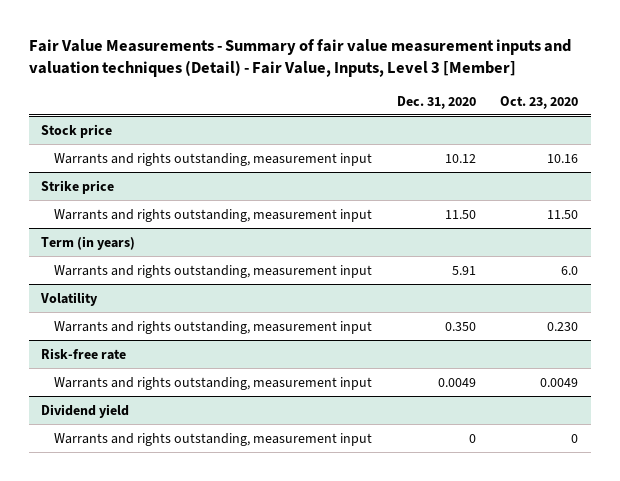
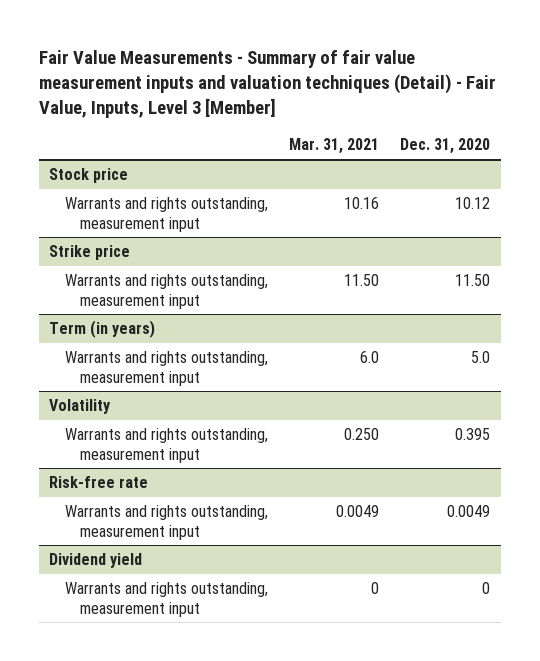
- | Dec. 31, 2020 | Oct. 23, 2020
+ | Mar. 31, 2021 | Dec. 31, 2020
@ Term (in years)
- Warrants and rights outstanding, measurement input | 5.91 | 6.0
+ Warrants and rights outstanding, measurement input | 6.0 | 5.0
@ Volatility
- Warrants and rights outstanding, measurement input | 0.350 | 0.230
+ Warrants and rights outstanding, measurement input | 0.250 | 0.395

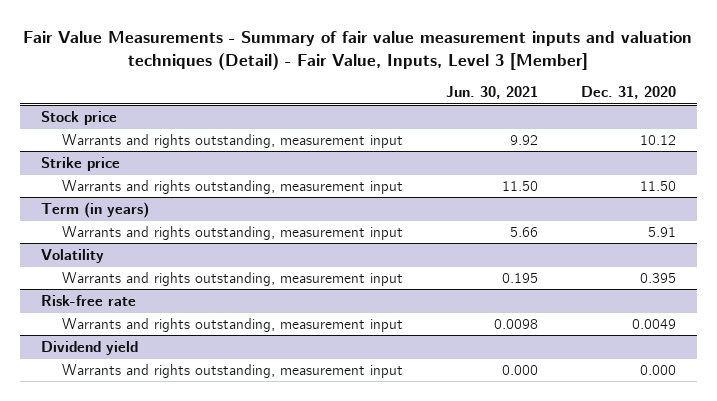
- | Mar. 31, 2021 | Dec. 31, 2020
+ | Jun. 30, 2021 | Dec. 31, 2020
@ Term (in years)
- Warrants and rights outstanding, measurement input | 6.0 | 5.0
+ Warrants and rights outstanding, measurement input | 5.66 | 5.91
@ Dividend yield
- Warrants and rights outstanding, measurement input | 0 | 0
+ Warrants and rights outstanding, measurement input | 0.000 | 0.000

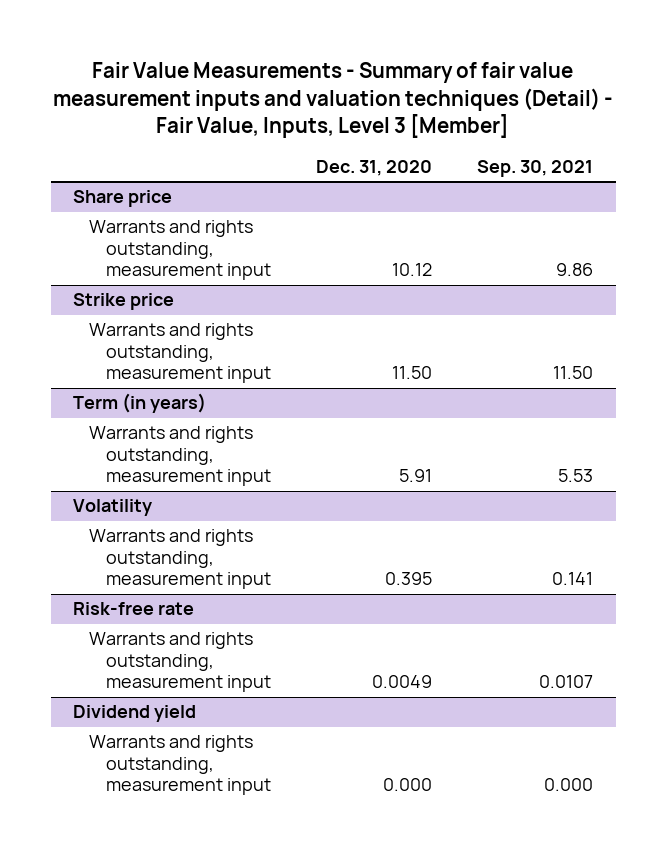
- | Jun. 30, 2021 | Dec. 31, 2020
+ | Dec. 31, 2020 | Sep. 30, 2021
- Stock price
+ Share price

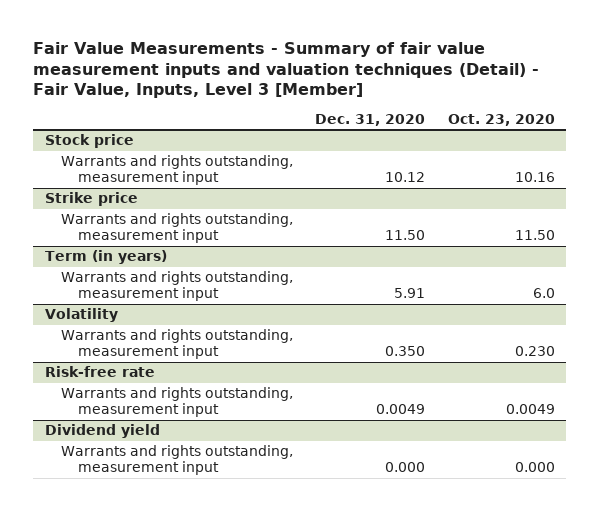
- | Dec. 31, 2020 | Sep. 30, 2021
+ | Dec. 31, 2020 | Oct. 23, 2020
- Share price
+ Stock price
@ Volatility
- Warrants and rights outstanding, measurement input | 0.395 | 0.141
+ Warrants and rights outstanding, measurement input | 0.350 | 0.230

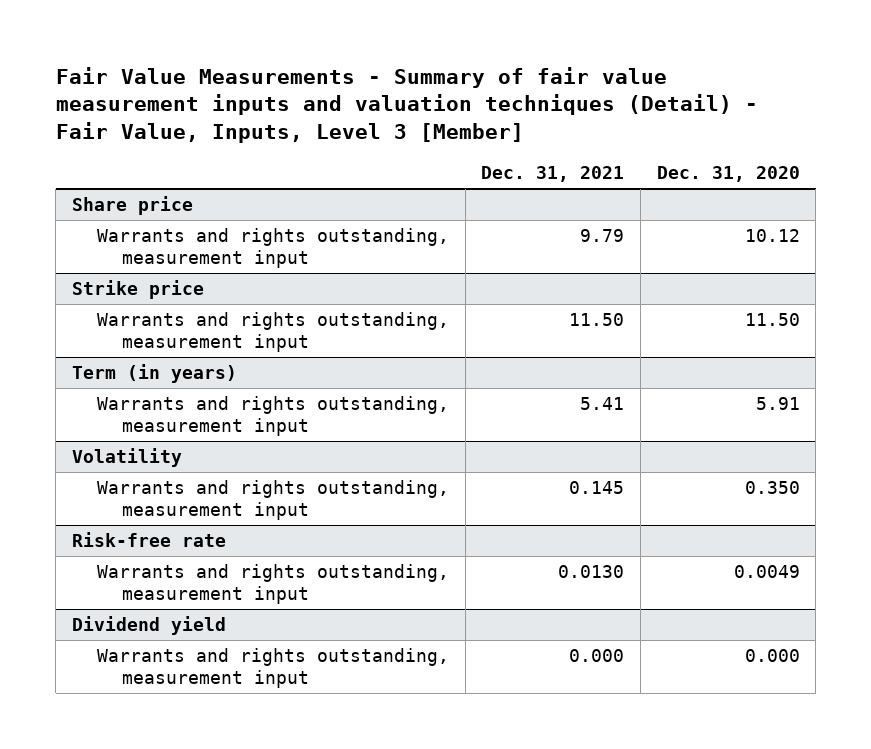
- | Dec. 31, 2020 | Oct. 23, 2020
+ | Dec. 31, 2021 | Dec. 31, 2020
- Stock price
+ Share price

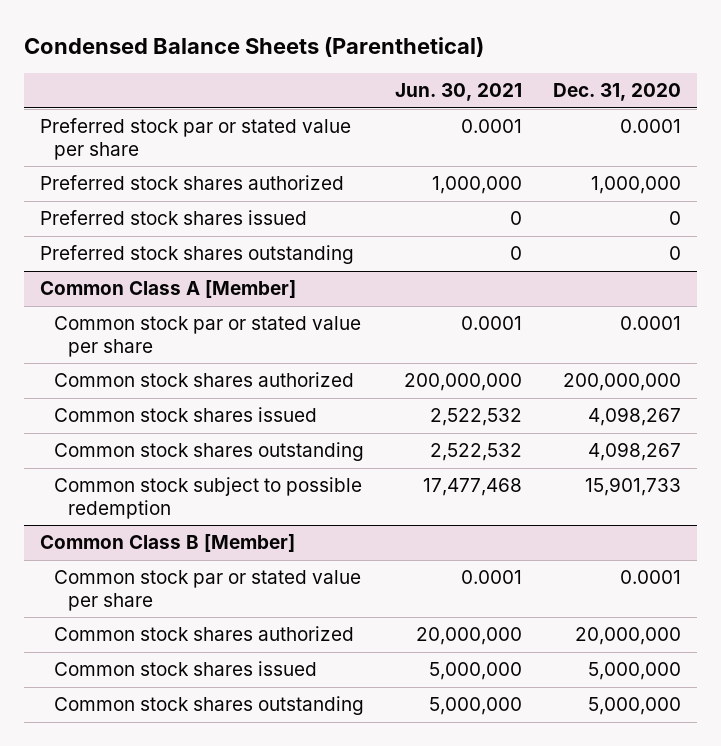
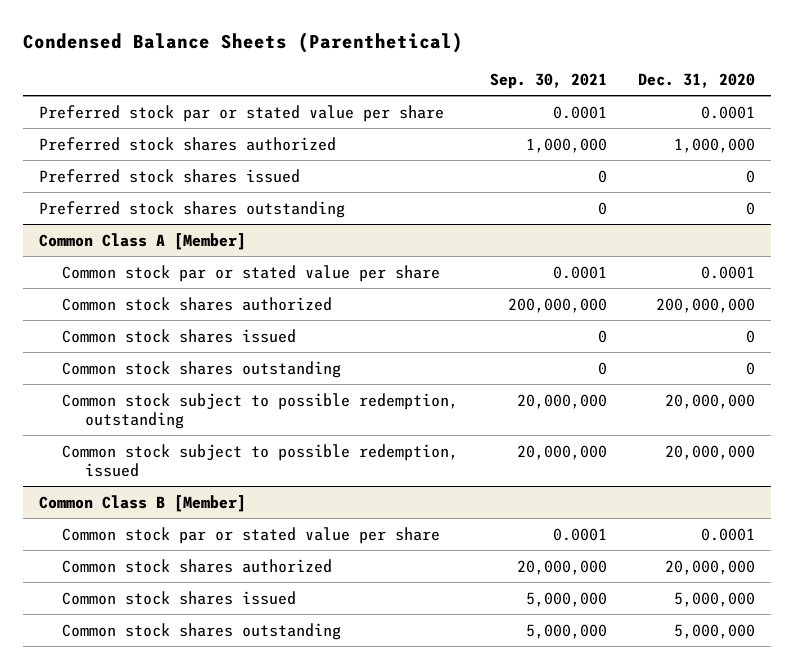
- | Jun. 30, 2021 | Dec. 31, 2020
+ | Sep. 30, 2021 | Dec. 31, 2020
@ Common Class A [Member]
- Common stock shares issued | 2,522,532 | 4,098,267
- Common stock shares outstanding | 2,522,532 | 4,098,267
- Common stock subject to possible redemption | 17,477,468 | 15,901,733
+ Common stock shares issued | 0 | 0
+ Common stock shares outstanding | 0 | 0
+ Common stock subject to possible redemption, outstanding | 20,000,000 | 20,000,000
+ Common stock subject to possible redemption, issued | 20,000,000 | 20,000,000

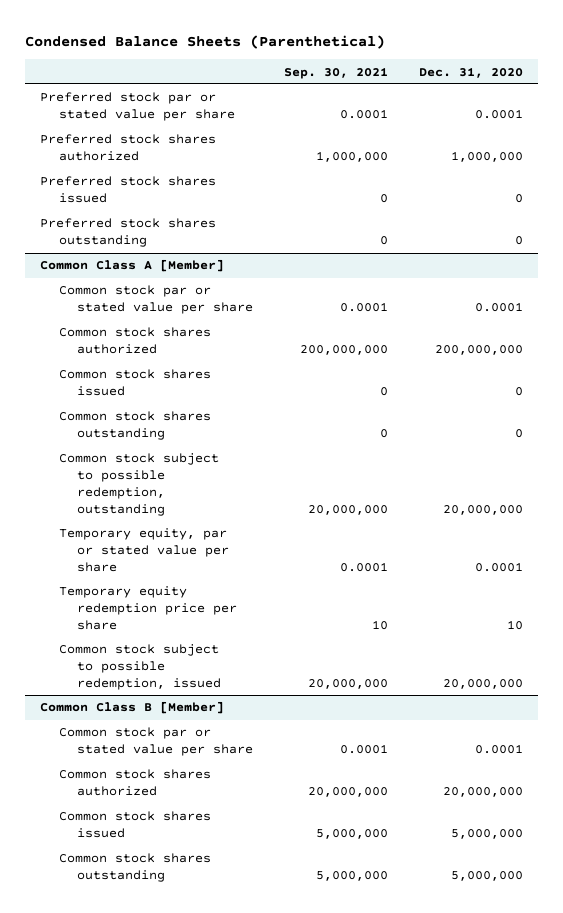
@ Common Class A [Member]
+ Temporary equity, par or stated value per share | 0.0001 | 0.0001
+ Temporary equity redemption price per share | 10 | 10

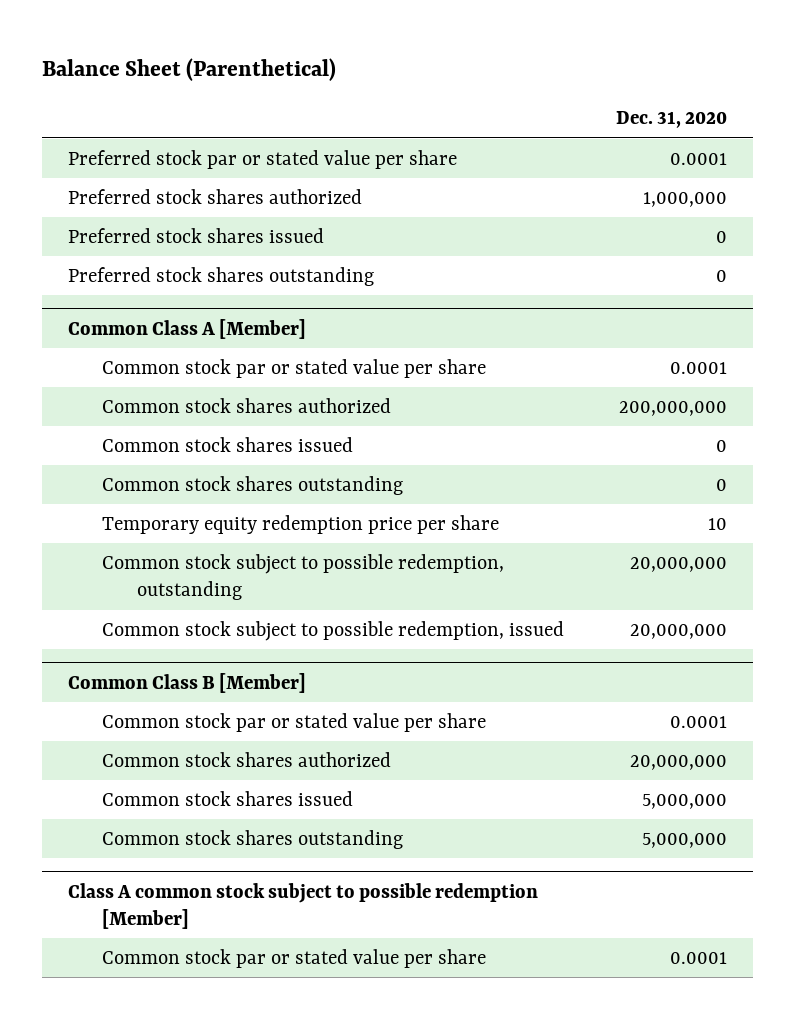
- Condensed Balance Sheets (Parenthetical)
+ Balance Sheet (Parenthetical)
- | Sep. 30, 2021 | Dec. 31, 2020
+ | Dec. 31, 2020
@ Common Class A [Member]
- Temporary equity, par or stated value per share | 0.0001 | 0.0001
moved down: Common stock subject to possible redemption, outstanding | 20,000,000
+ Class A common stock subject to possible redemption [Member]
+ Common stock par or stated value per share | 0.0001

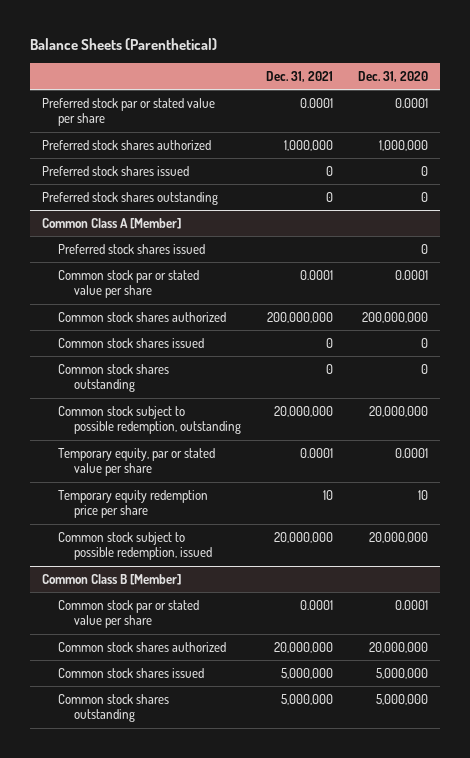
- Balance Sheet (Parenthetical)
+ Balance Sheets (Parenthetical)
- | Dec. 31, 2020
+ | Dec. 31, 2021 | Dec. 31, 2020
@ Common Class A [Member]
+ Preferred stock shares issued | | 0
+ Temporary equity, par or stated value per share | 0.0001 | 0.0001
moved down: Temporary equity redemption price per share | 10 | 10
- Class A common stock subject to possible redemption [Member]
- Common stock par or stated value per share | 0.0001

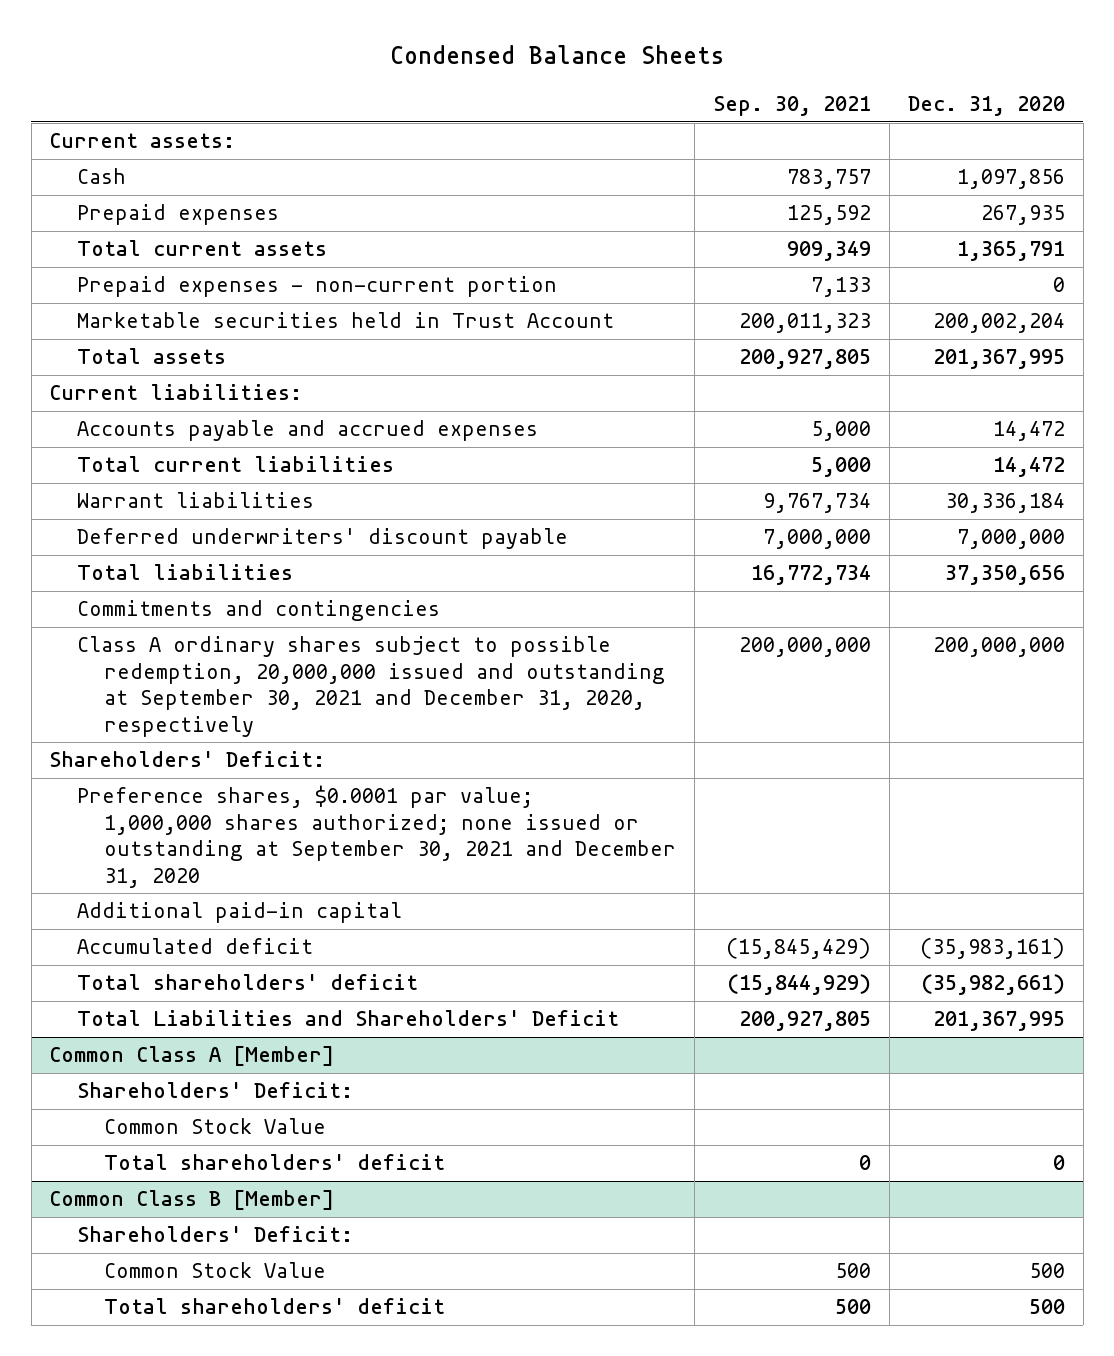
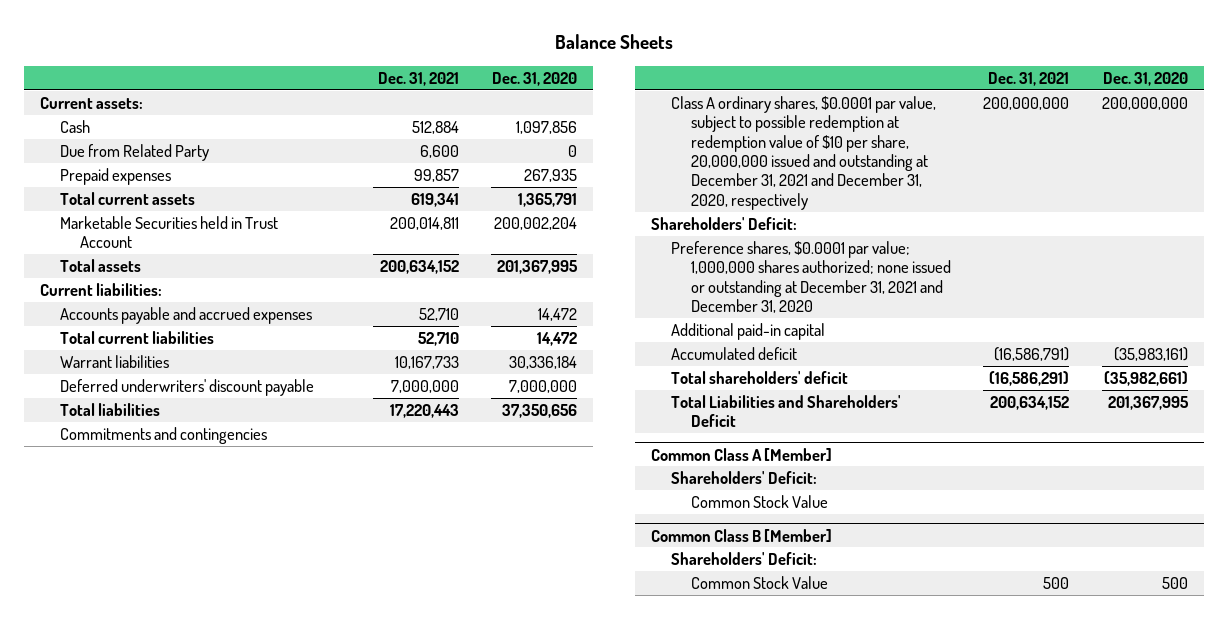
- Condensed Balance Sheets
+ Balance Sheets
- | Sep. 30, 2021 | Dec. 31, 2020
+ | Dec. 31, 2021 | Dec. 31, 2020
+ Due from Related Party | 6,600 | 0
- Prepaid expenses - non-current portion | 7,133 | 0
- Marketable securities held in Trust Account | 200,011,323 | 200,002,204
+ Marketable Securities held in Trust Account | 200,014,811 | 200,002,204
- Class A ordinary shares subject to possible redemption, 20,000,000 issued and outstanding at September 30, 2021 and December 31, 2020, respectively | 200,000,000 | 200,000,000
+ Class A ordinary shares, $0.0001 par value, subject to possible redemption at redemption value of $10 per share, 20,000,000 issued and outstanding at December 31, 2021 and December 31, 2020, respectively | 200,000,000 | 200,000,000
- Preference shares, $0.0001 par value; 1,000,000 shares authorized; none issued or outstanding at September 30, 2021 and December 31, 2020
+ Preference shares, $0.0001 par value; 1,000,000 shares authorized; none issued or outstanding at December 31, 2021 and December 31, 2020
@ Common Class A [Member]
- Total shareholders' deficit | 0 | 0
@ Common Class B [Member]
- Total shareholders' deficit | 500 | 500

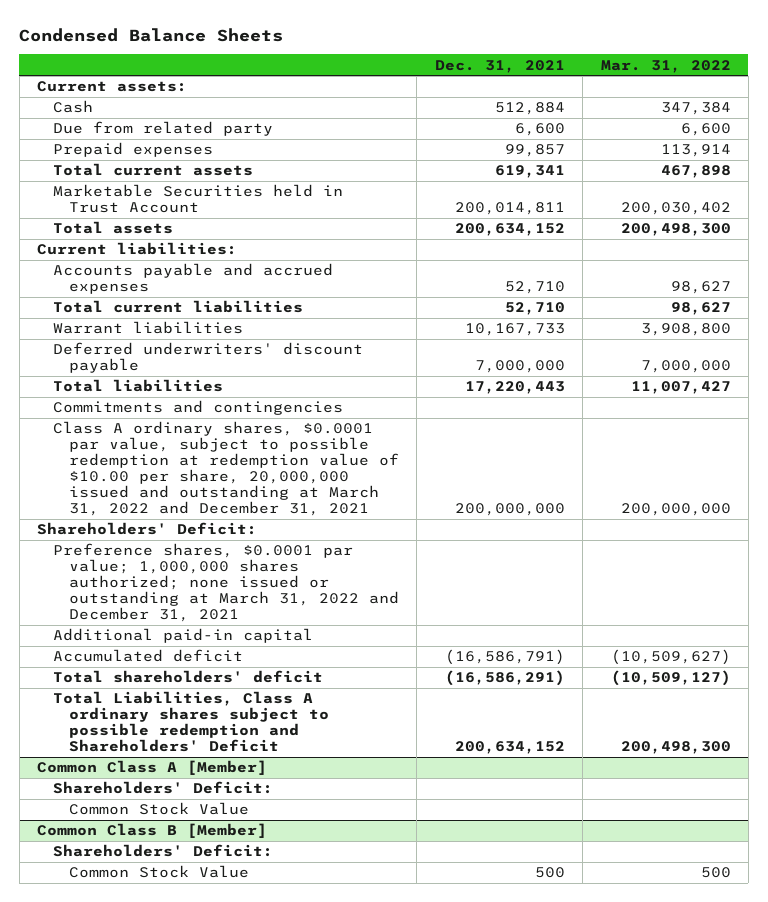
- Balance Sheets
+ Condensed Balance Sheets
- | Dec. 31, 2021 | Dec. 31, 2020
+ | Dec. 31, 2021 | Mar. 31, 2022
- Due from Related Party | 6,600 | 0
+ Due from related party | 6,600 | 6,600
- Class A ordinary shares, $0.0001 par value, subject to possible redemption at redemption value of $10 per share, 20,000,000 issued and outstanding at December 31, 2021 and December 31, 2020, respectively | 200,000,000 | 200,000,000
+ Class A ordinary shares, $0.0001 par value, subject to possible redemption at redemption value of $10.00 per share, 20,000,000 issued and outstanding at March 31, 2022 and December 31, 2021 | 200,000,000 | 200,000,000
- Preference shares, $0.0001 par value; 1,000,000 shares authorized; none issued or outstanding at December 31, 2021 and December 31, 2020
+ Preference shares, $0.0001 par value; 1,000,000 shares authorized; none issued or outstanding at March 31, 2022 and December 31, 2021
- Total Liabilities and Shareholders' Deficit | 200,634,152 | 201,367,995
+ Total Liabilities, Class A ordinary shares subject to possible redemption and Shareholders' Deficit | 200,634,152 | 200,498,300

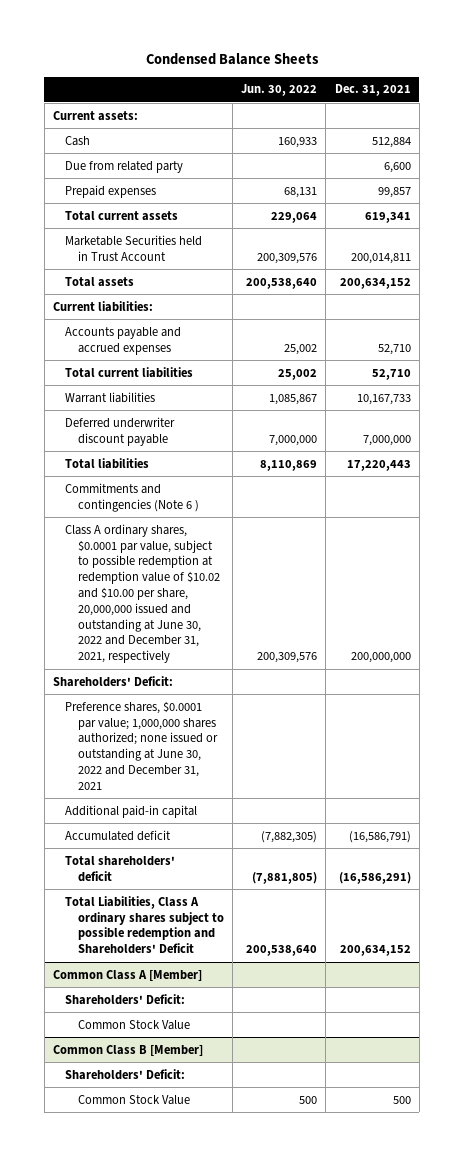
- | Dec. 31, 2021 | Mar. 31, 2022
+ | Jun. 30, 2022 | Dec. 31, 2021
- Deferred underwriters' discount payable | 7,000,000 | 7,000,000
+ Deferred underwriter discount payable | 7,000,000 | 7,000,000
- Commitments and contingencies
- Class A ordinary shares, $0.0001 par value, subject to possible redemption at redemption value of $10.00 per share, 20,000,000 issued and outstanding at March 31, 2022 and December 31, 2021 | 200,000,000 | 200,000,000
+ Commitments and contingencies (Note 6 )
+ Class A ordinary shares, $0.0001 par value, subject to possible redemption at redemption value of $10.02 and $10.00 per share, 20,000,000 issued and outstanding at June 30, 2022 and December 31, 2021, respectively | 200,309,576 | 200,000,000
- Preference shares, $0.0001 par value; 1,000,000 shares authorized; none issued or outstanding at March 31, 2022 and December 31, 2021
+ Preference shares, $0.0001 par value; 1,000,000 shares authorized; none issued or outstanding at June 30, 2022 and December 31, 2021

